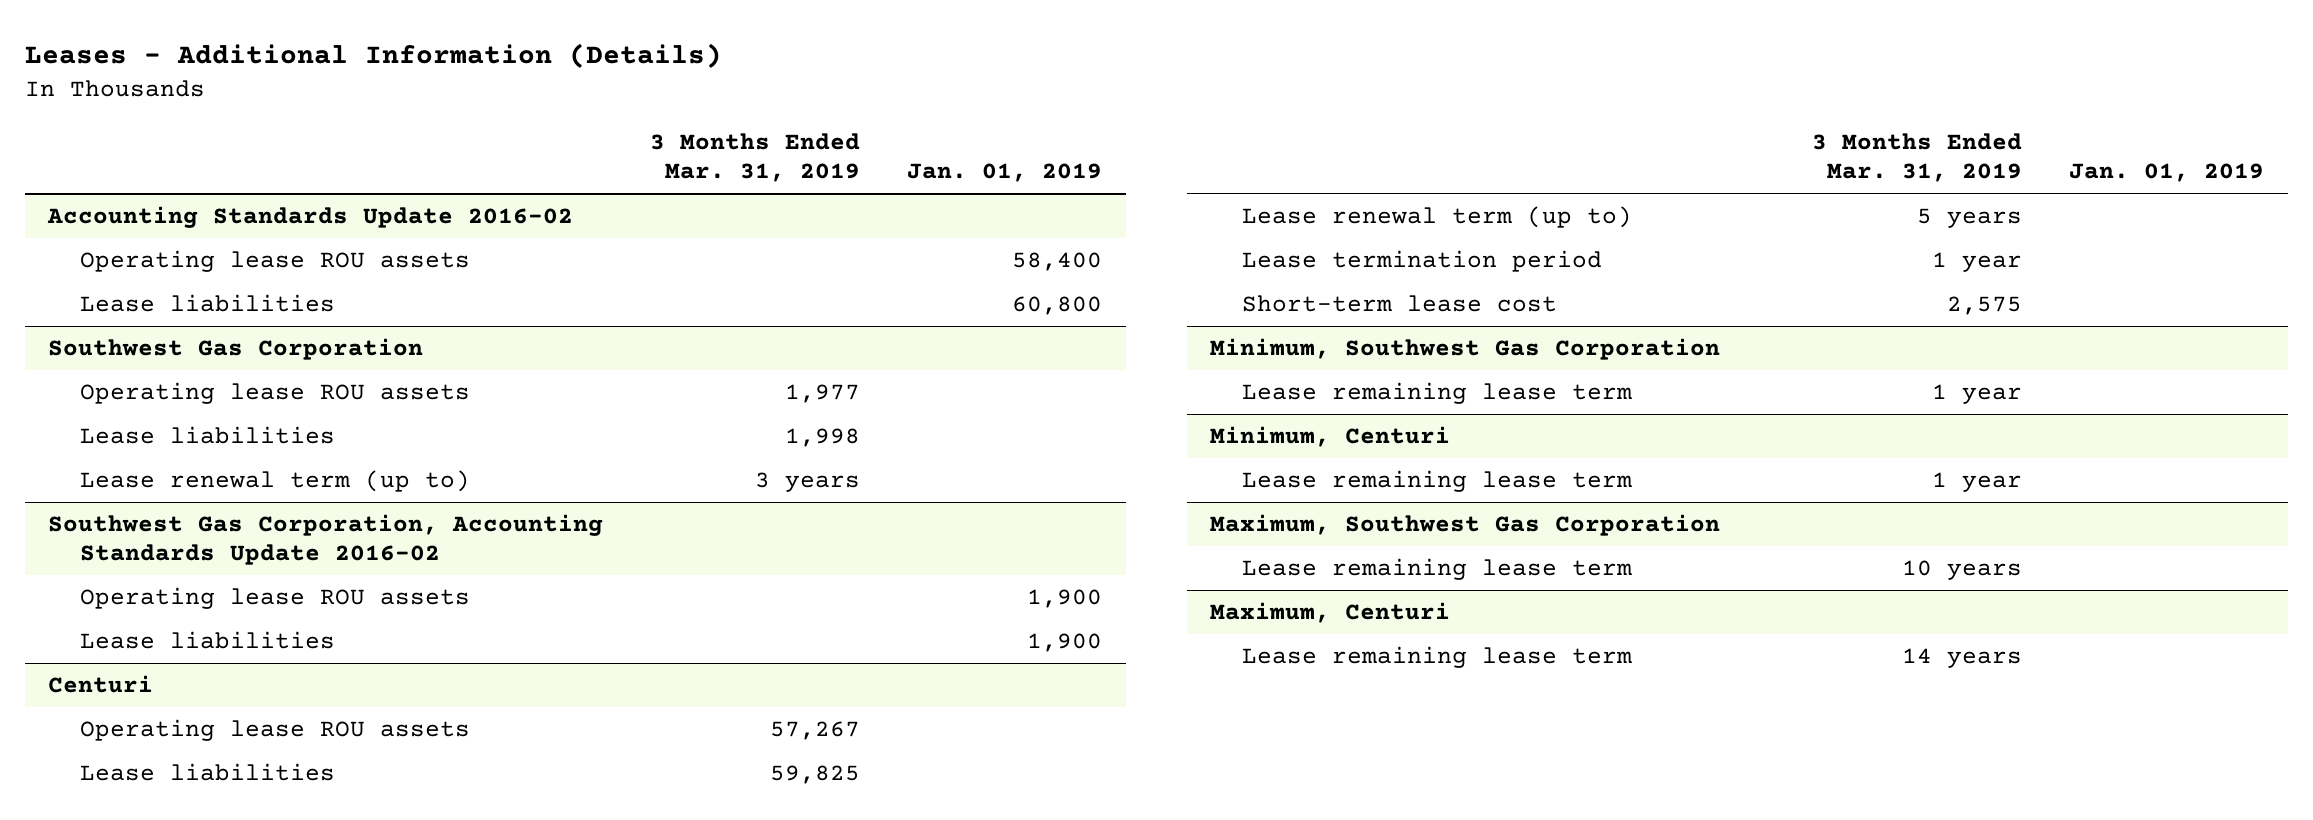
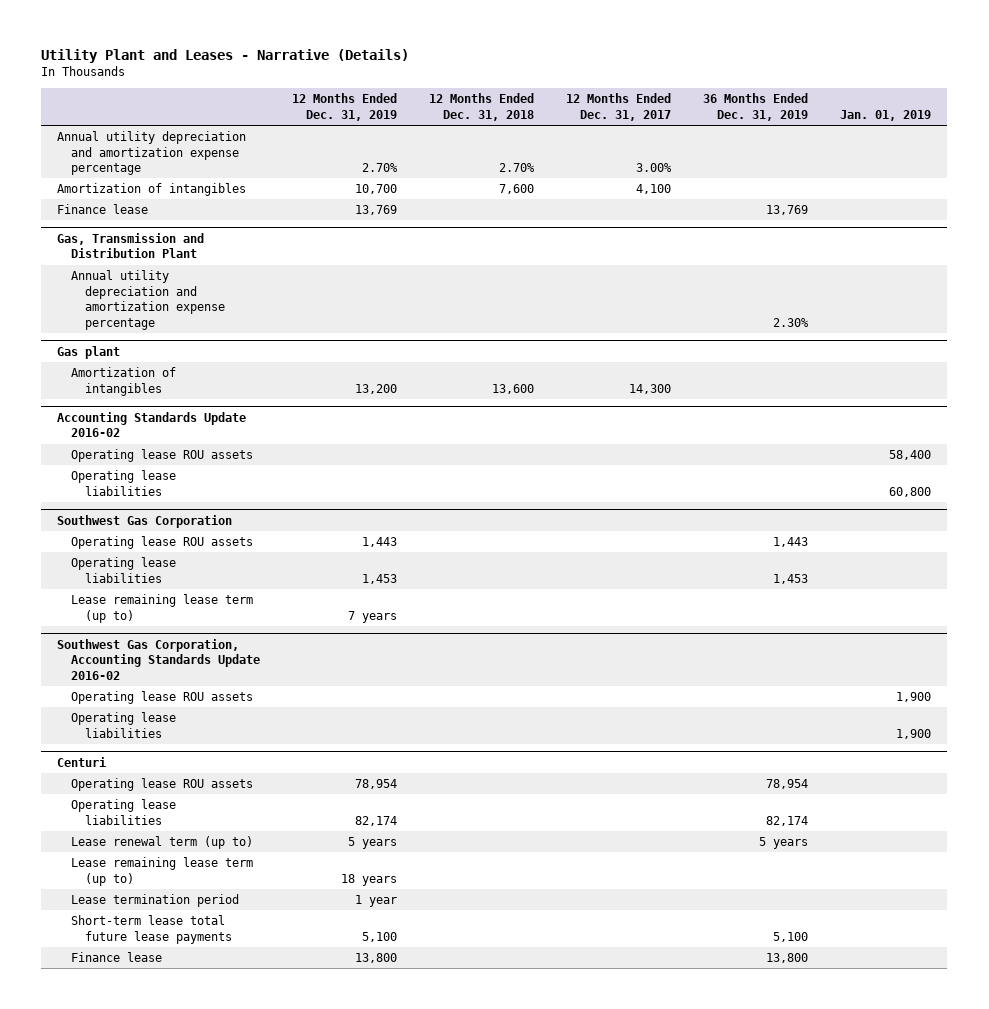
- Leases - Additional Information (Details)
+ Utility Plant and Leases - Narrative (Details)
- | 3 Months Ended Mar. 31, 2019 | Jan. 01, 2019
+ | 12 Months Ended Dec. 31, 2019 | 12 Months Ended Dec. 31, 2018 | 12 Months Ended Dec. 31, 2017 | 36 Months Ended Dec. 31, 2019 | Jan. 01, 2019
+ Annual utility depreciation and amortization expense percentage | 2.70% | 2.70% | 3.00% | |
+ Amortization of intangibles | 10,700 | 7,600 | 4,100 | |
+ Finance lease | 13,769 | | | 13,769 |
+ Gas, Transmission and Distribution Plant
+ Annual utility depreciation and amortization expense percentage | | | | 2.30% |
+ Gas plant
+ Amortization of intangibles | 13,200 | 13,600 | 14,300 | |
@ Accounting Standards Update 2016-02
- Lease liabilities | | 60,800
+ Operating lease liabilities | | | | | 60,800
@ Southwest Gas Corporation
- Lease liabilities | 1,998 |
- Lease renewal term (up to) | 3 years |
+ Operating lease liabilities | 1,453 | | | 1,453 |
+ Lease remaining lease term (up to) | 7 years | | | |
@ Southwest Gas Corporation, Accounting Standards Update 2016-02
- Lease liabilities | | 1,900
+ Operating lease liabilities | | | | | 1,900
@ Centuri
- Lease liabilities | 59,825 |
+ Operating lease liabilities | 82,174 | | | 82,174 |
+ Lease remaining lease term (up to) | 18 years | | | |
- Short-term lease cost | 2,575 |
- Minimum, Southwest Gas Corporation
- Lease remaining lease term | 1 year |
- Minimum, Centuri
- Lease remaining lease term | 1 year |
- Maximum, Southwest Gas Corporation
- Lease remaining lease term | 10 years |
- Maximum, Centuri
- Lease remaining lease term | 14 years |
@ Centuri
+ Short-term lease total future lease payments | 5,100 | | | 5,100 |
+ Finance lease | 13,800 | | | 13,800 |

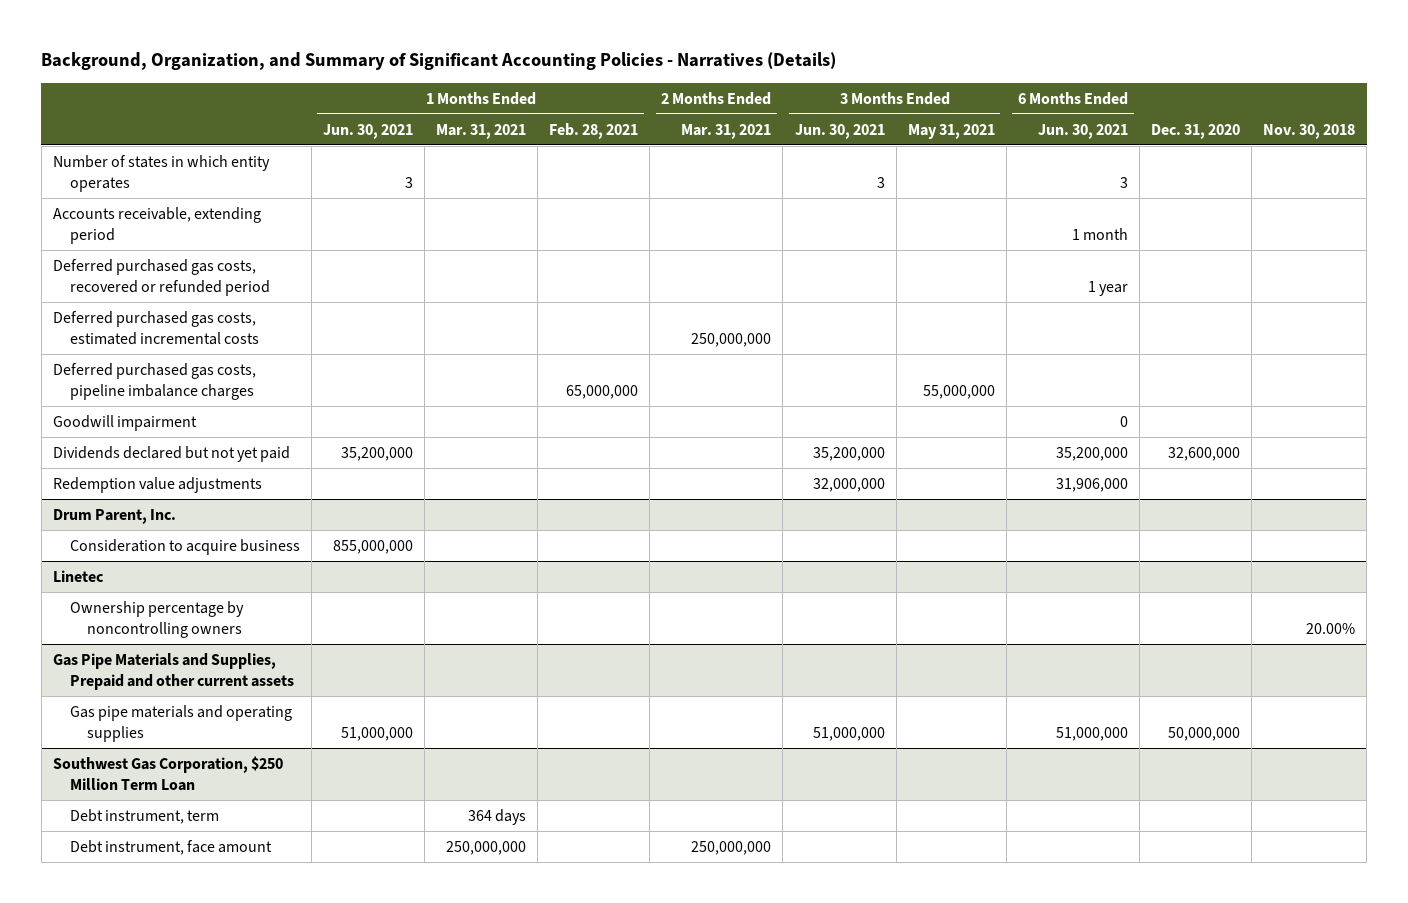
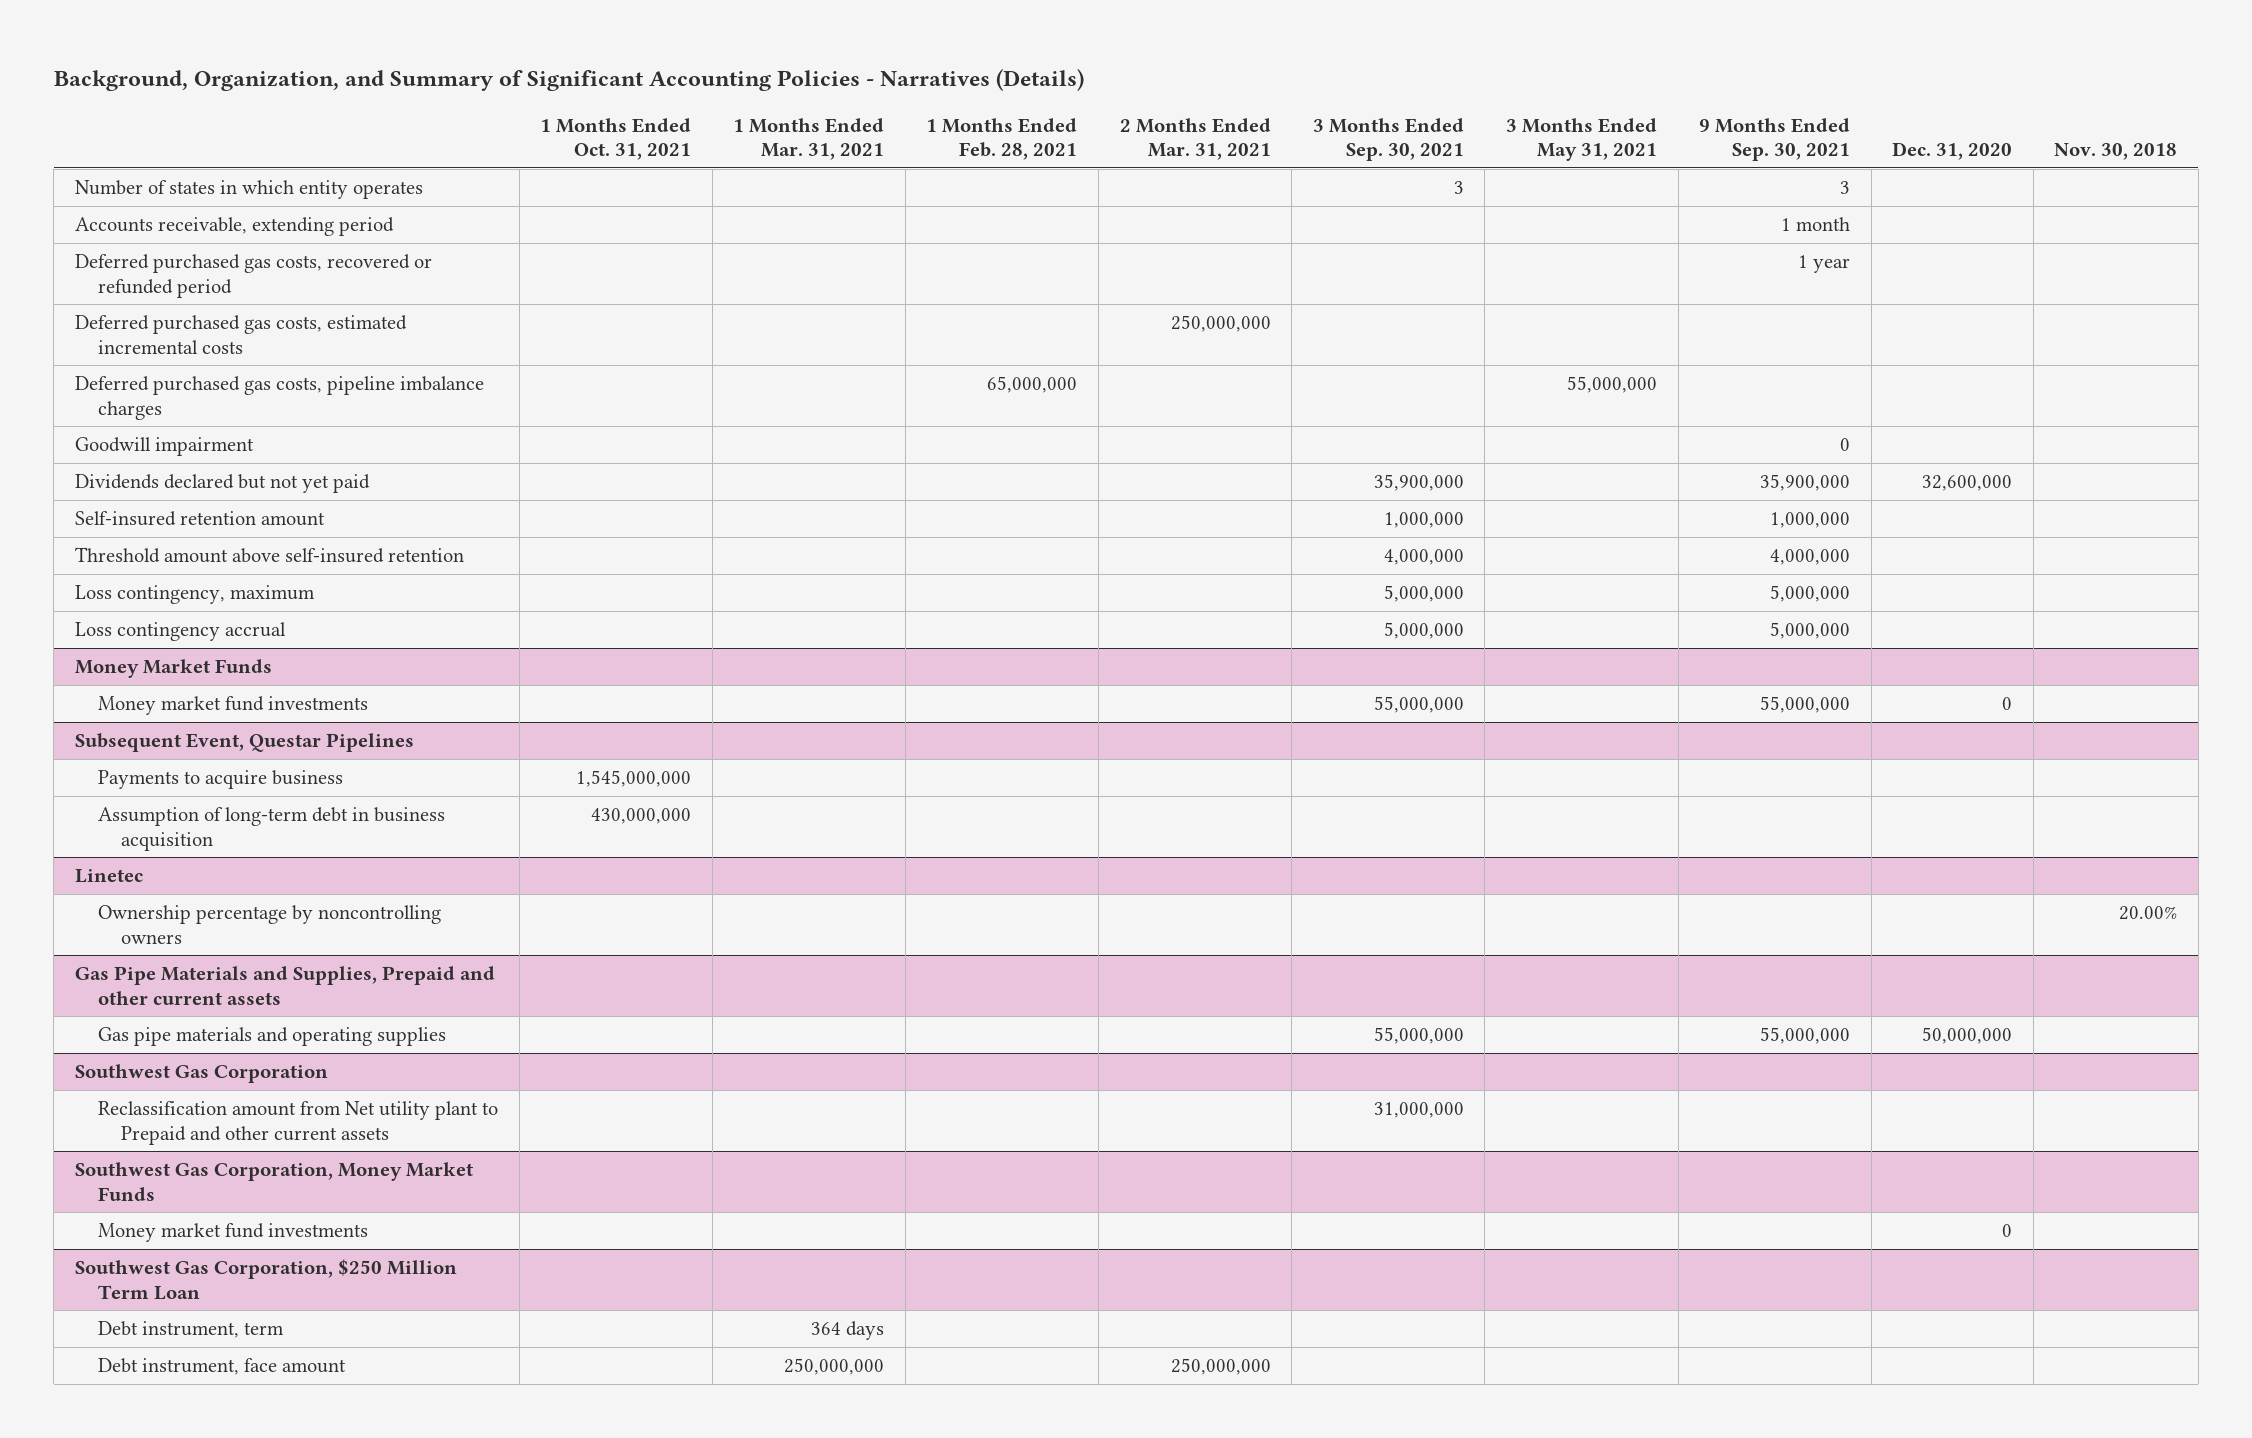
- | 1 Months Ended Jun. 30, 2021 | 1 Months Ended Mar. 31, 2021 | 1 Months Ended Feb. 28, 2021 | 2 Months Ended Mar. 31, 2021 | 3 Months Ended Jun. 30, 2021 | 3 Months Ended May 31, 2021 | 6 Months Ended Jun. 30, 2021 | Dec. 31, 2020 | Nov. 30, 2018
+ | 1 Months Ended Oct. 31, 2021 | 1 Months Ended Mar. 31, 2021 | 1 Months Ended Feb. 28, 2021 | 2 Months Ended Mar. 31, 2021 | 3 Months Ended Sep. 30, 2021 | 3 Months Ended May 31, 2021 | 9 Months Ended Sep. 30, 2021 | Dec. 31, 2020 | Nov. 30, 2018
- Redemption value adjustments | | | | | 32,000,000 | | 31,906,000 | |
- Drum Parent, Inc.
- Consideration to acquire business | 855,000,000 | | | | | | | |
+ Self-insured retention amount | | | | | 1,000,000 | | 1,000,000 | |
+ Threshold amount above self-insured retention | | | | | 4,000,000 | | 4,000,000 | |
+ Loss contingency, maximum | | | | | 5,000,000 | | 5,000,000 | |
+ Loss contingency accrual | | | | | 5,000,000 | | 5,000,000 | |
+ Money Market Funds
+ Money market fund investments | | | | | 55,000,000 | | 55,000,000 | 0 |
+ Subsequent Event, Questar Pipelines
+ Payments to acquire business | 1,545,000,000 | | | | | | | |
+ Assumption of long-term debt in business acquisition | 430,000,000 | | | | | | | |
+ Southwest Gas Corporation
+ Reclassification amount from Net utility plant to Prepaid and other current assets | | | | | 31,000,000 | | | |
+ Southwest Gas Corporation, Money Market Funds
+ Money market fund investments | | | | | | | | 0 |

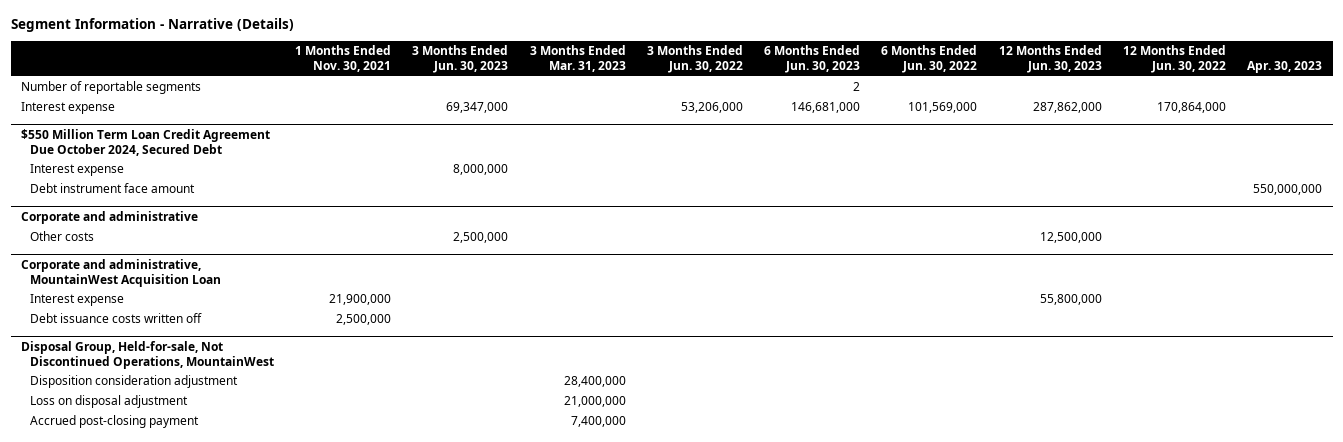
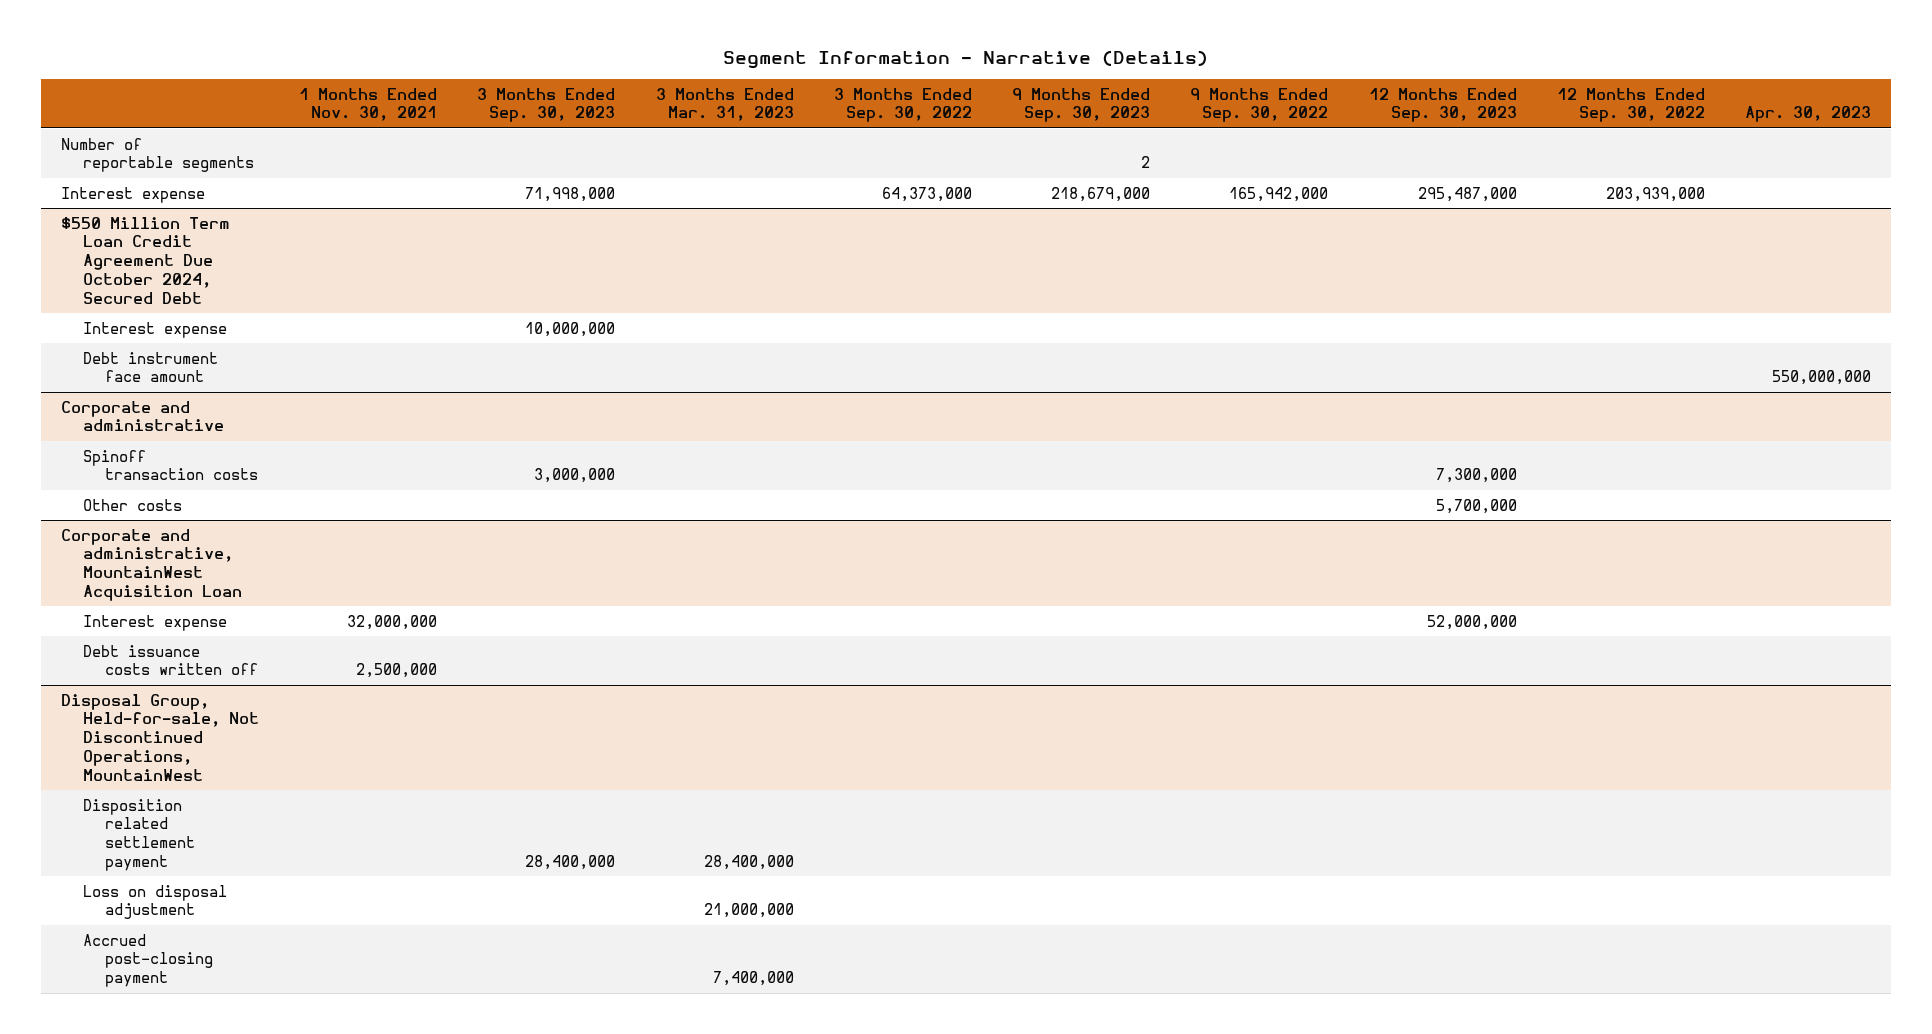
- | 1 Months Ended Nov. 30, 2021 | 3 Months Ended Jun. 30, 2023 | 3 Months Ended Mar. 31, 2023 | 3 Months Ended Jun. 30, 2022 | 6 Months Ended Jun. 30, 2023 | 6 Months Ended Jun. 30, 2022 | 12 Months Ended Jun. 30, 2023 | 12 Months Ended Jun. 30, 2022 | Apr. 30, 2023
+ | 1 Months Ended Nov. 30, 2021 | 3 Months Ended Sep. 30, 2023 | 3 Months Ended Mar. 31, 2023 | 3 Months Ended Sep. 30, 2022 | 9 Months Ended Sep. 30, 2023 | 9 Months Ended Sep. 30, 2022 | 12 Months Ended Sep. 30, 2023 | 12 Months Ended Sep. 30, 2022 | Apr. 30, 2023
@ Corporate and administrative
+ Spinoff transaction costs | | 3,000,000 | | | | | 7,300,000 | |
@ Corporate and administrative, MountainWest Acquisition Loan
- Interest expense | 21,900,000 | | | | | | 55,800,000 | |
+ Interest expense | 32,000,000 | | | | | | 52,000,000 | |
@ Disposal Group, Held-for-sale, Not Discontinued Operations, MountainWest
- Disposition consideration adjustment | | | 28,400,000 | | | | | |
+ Disposition related settlement payment | | 28,400,000 | 28,400,000 | | | | | |

